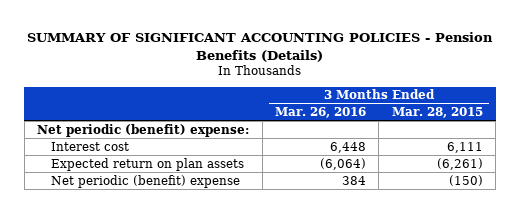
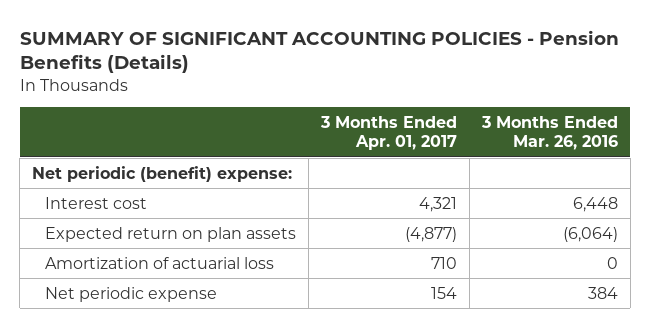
- | 3 Months Ended Mar. 26, 2016 | 3 Months Ended Mar. 28, 2015
+ | 3 Months Ended Apr. 01, 2017 | 3 Months Ended Mar. 26, 2016
- Net periodic (benefit) expense | 384 | (150)
+ Amortization of actuarial loss | 710 | 0
+ Net periodic expense | 154 | 384

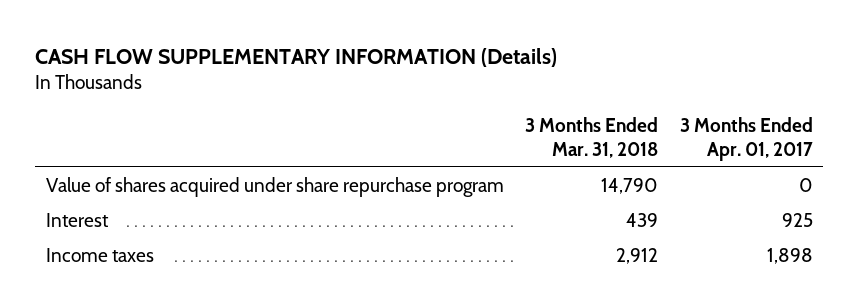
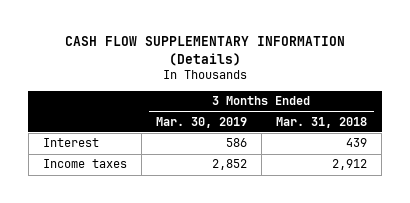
- | 3 Months Ended Mar. 31, 2018 | 3 Months Ended Apr. 01, 2017
+ | 3 Months Ended Mar. 30, 2019 | 3 Months Ended Mar. 31, 2018
- Value of shares acquired under share repurchase program | 14,790 | 0

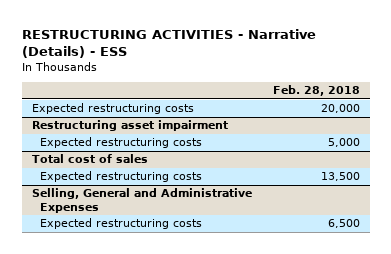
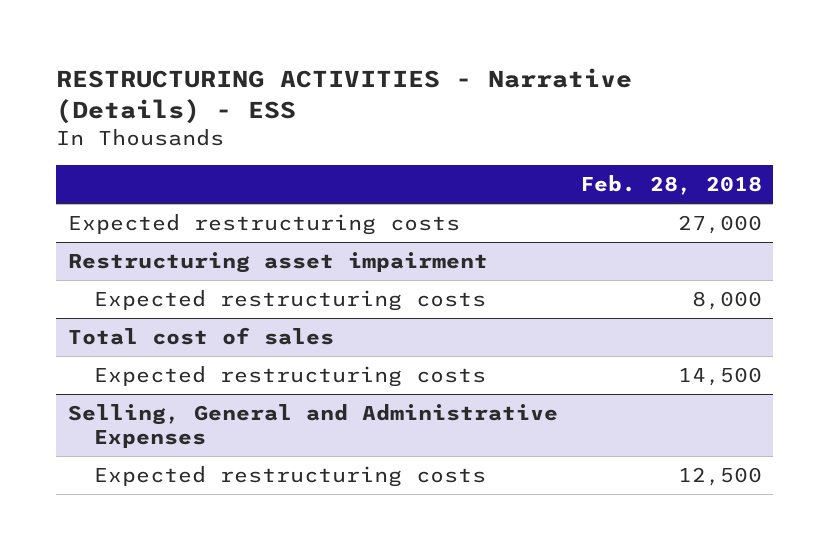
- Expected restructuring costs | 20,000
+ Expected restructuring costs | 27,000
@ Restructuring asset impairment
- Expected restructuring costs | 5,000
+ Expected restructuring costs | 8,000
@ Total cost of sales
- Expected restructuring costs | 13,500
+ Expected restructuring costs | 14,500
@ Selling, General and Administrative Expenses
- Expected restructuring costs | 6,500
+ Expected restructuring costs | 12,500

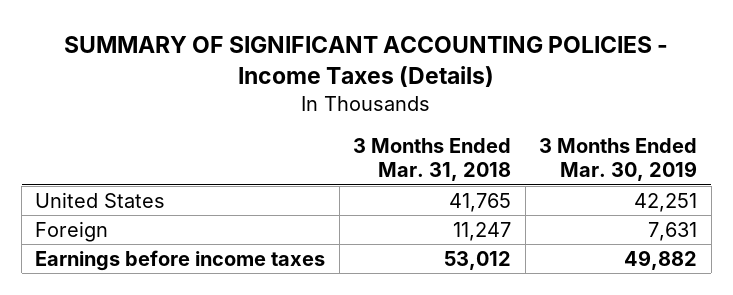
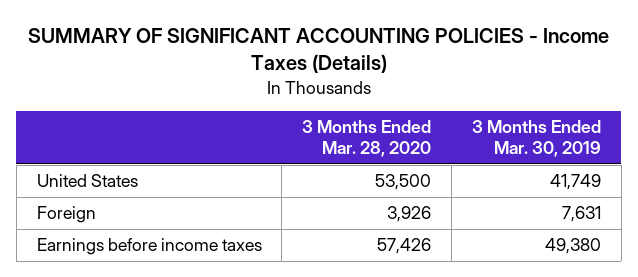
- | 3 Months Ended Mar. 31, 2018 | 3 Months Ended Mar. 30, 2019
+ | 3 Months Ended Mar. 28, 2020 | 3 Months Ended Mar. 30, 2019
- United States | 41,765 | 42,251
+ United States | 53,500 | 41,749
- Earnings before income taxes | 53,012 | 49,882
+ Earnings before income taxes | 57,426 | 49,380

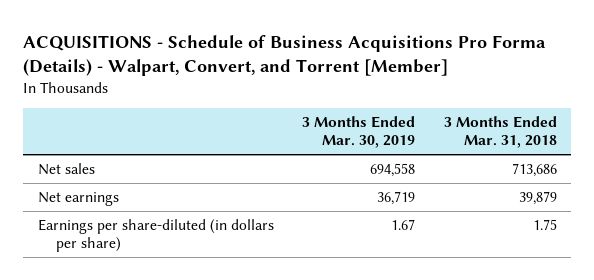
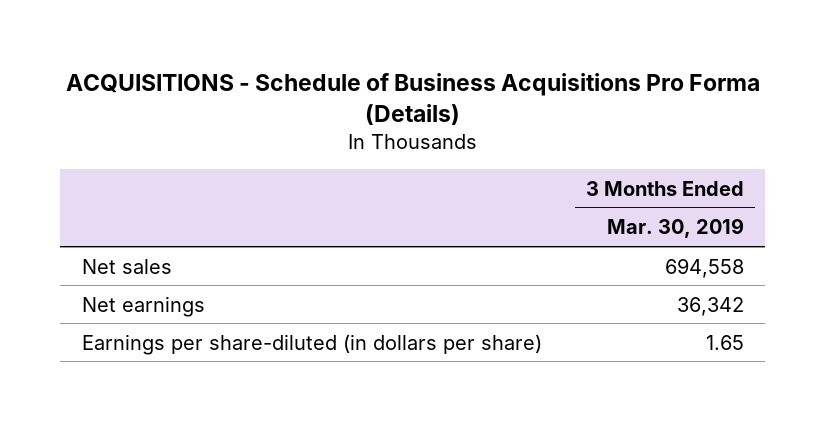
- ACQUISITIONS - Schedule of Business Acquisitions Pro Forma (Details) - Walpart, Convert, and Torrent [Member]
+ ACQUISITIONS - Schedule of Business Acquisitions Pro Forma (Details)
- | 3 Months Ended Mar. 30, 2019 | 3 Months Ended Mar. 31, 2018
+ | 3 Months Ended Mar. 30, 2019
- Net earnings | 36,719 | 39,879
- Earnings per share-diluted (in dollars per share) | 1.67 | 1.75
+ Net earnings | 36,342
+ Earnings per share-diluted (in dollars per share) | 1.65

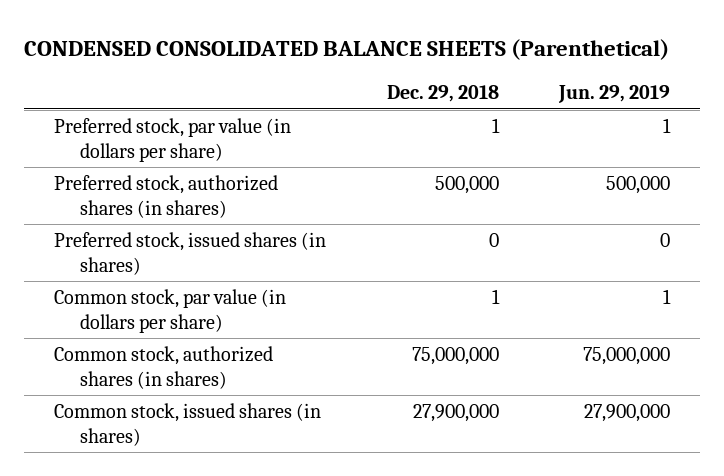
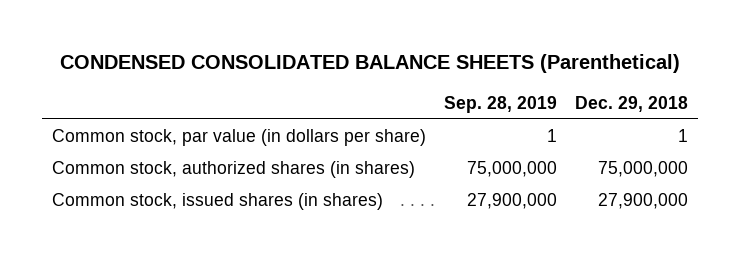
- | Dec. 29, 2018 | Jun. 29, 2019
+ | Sep. 28, 2019 | Dec. 29, 2018
- Preferred stock, par value (in dollars per share) | 1 | 1
- Preferred stock, authorized shares (in shares) | 500,000 | 500,000
- Preferred stock, issued shares (in shares) | 0 | 0

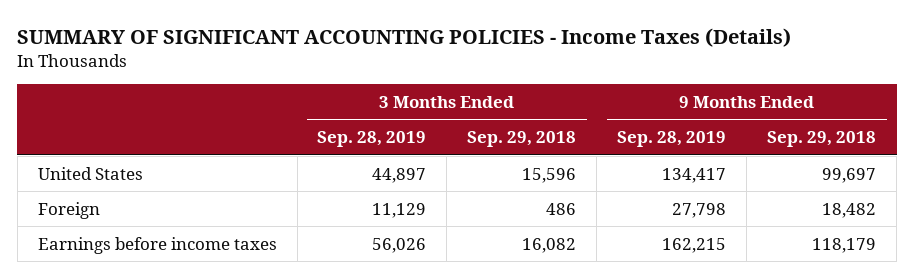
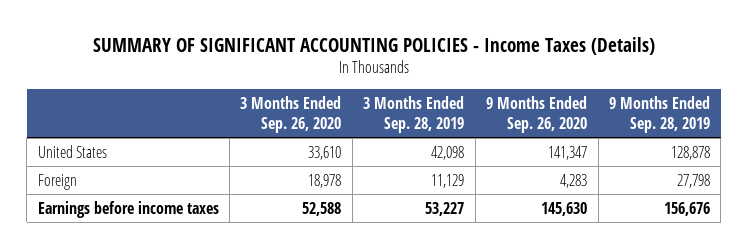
- | 3 Months Ended Sep. 28, 2019 | 3 Months Ended Sep. 29, 2018 | 9 Months Ended Sep. 28, 2019 | 9 Months Ended Sep. 29, 2018
+ | 3 Months Ended Sep. 26, 2020 | 3 Months Ended Sep. 28, 2019 | 9 Months Ended Sep. 26, 2020 | 9 Months Ended Sep. 28, 2019
- United States | 44,897 | 15,596 | 134,417 | 99,697
+ United States | 33,610 | 42,098 | 141,347 | 128,878
- Earnings before income taxes | 56,026 | 16,082 | 162,215 | 118,179
+ Earnings before income taxes | 52,588 | 53,227 | 145,630 | 156,676

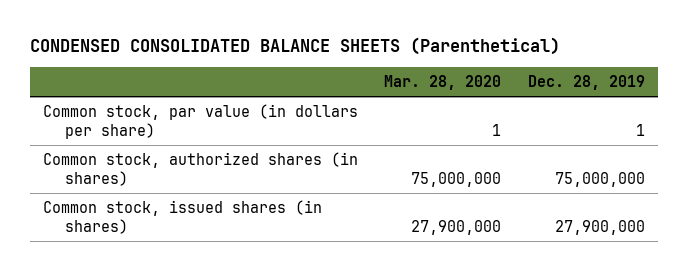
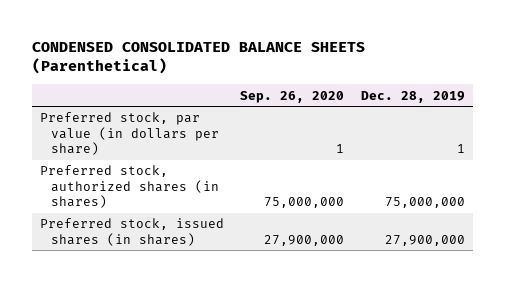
- | Mar. 28, 2020 | Dec. 28, 2019
+ | Sep. 26, 2020 | Dec. 28, 2019
- Common stock, par value (in dollars per share) | 1 | 1
- Common stock, authorized shares (in shares) | 75,000,000 | 75,000,000
- Common stock, issued shares (in shares) | 27,900,000 | 27,900,000
+ Preferred stock, par value (in dollars per share) | 1 | 1
+ Preferred stock, authorized shares (in shares) | 75,000,000 | 75,000,000
+ Preferred stock, issued shares (in shares) | 27,900,000 | 27,900,000

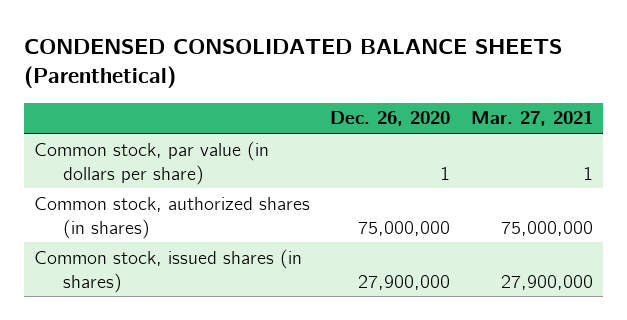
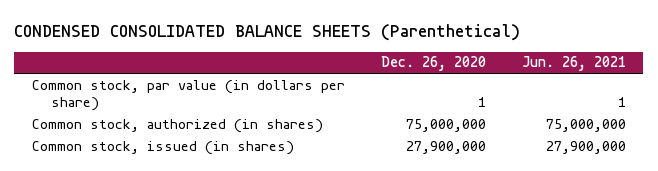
- | Dec. 26, 2020 | Mar. 27, 2021
+ | Dec. 26, 2020 | Jun. 26, 2021
- Common stock, authorized shares (in shares) | 75,000,000 | 75,000,000
- Common stock, issued shares (in shares) | 27,900,000 | 27,900,000
+ Common stock, authorized (in shares) | 75,000,000 | 75,000,000
+ Common stock, issued (in shares) | 27,900,000 | 27,900,000

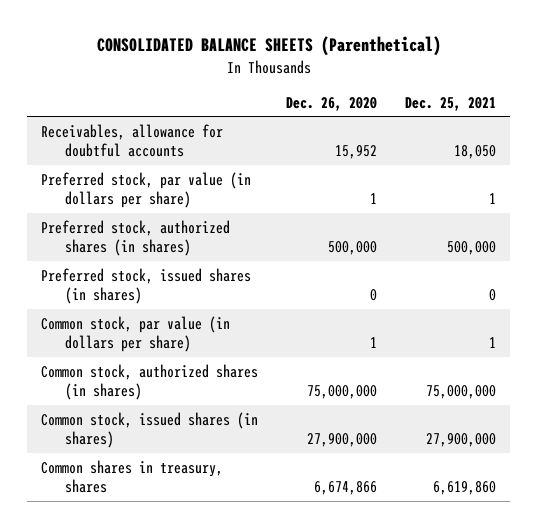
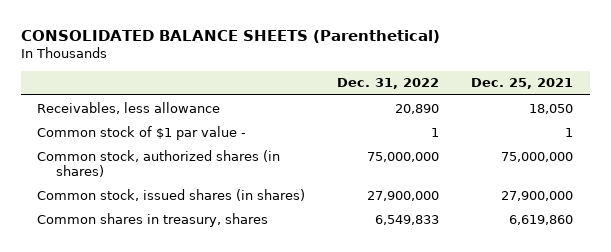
- | Dec. 26, 2020 | Dec. 25, 2021
+ | Dec. 31, 2022 | Dec. 25, 2021
- Receivables, allowance for doubtful accounts | 15,952 | 18,050
- Preferred stock, par value (in dollars per share) | 1 | 1
- Preferred stock, authorized shares (in shares) | 500,000 | 500,000
- Preferred stock, issued shares (in shares) | 0 | 0
- Common stock, par value (in dollars per share) | 1 | 1
+ Receivables, less allowance | 20,890 | 18,050
+ Common stock of $1 par value - | 1 | 1

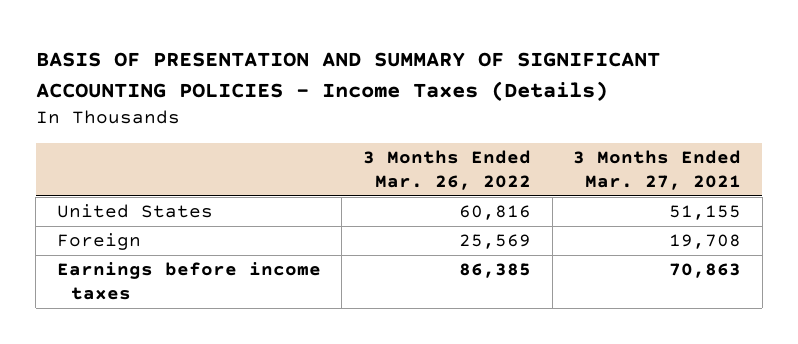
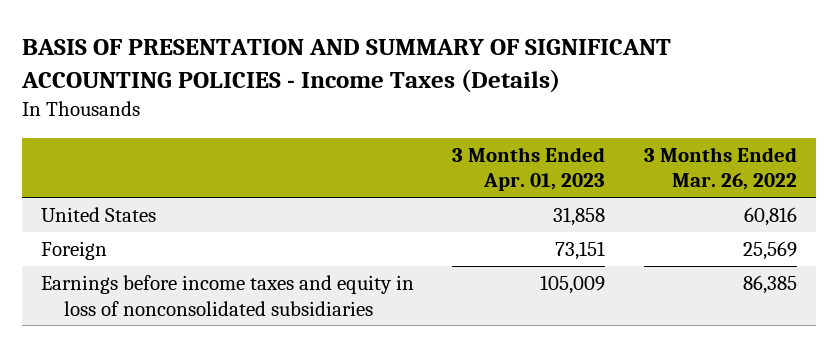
- | 3 Months Ended Mar. 26, 2022 | 3 Months Ended Mar. 27, 2021
+ | 3 Months Ended Apr. 01, 2023 | 3 Months Ended Mar. 26, 2022
- Earnings before income taxes | 86,385 | 70,863
+ Earnings before income taxes and equity in loss of nonconsolidated subsidiaries | 105,009 | 86,385

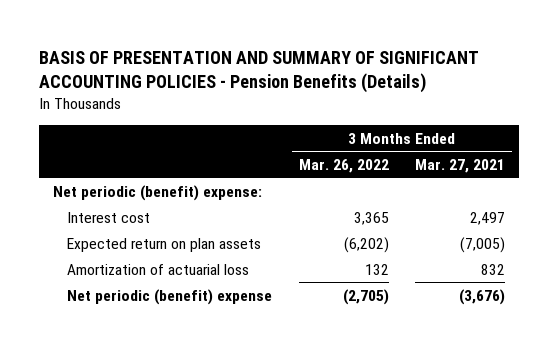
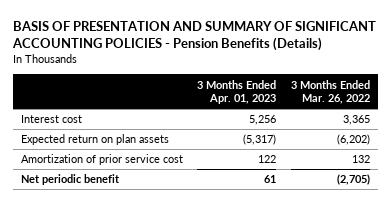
- | 3 Months Ended Mar. 26, 2022 | 3 Months Ended Mar. 27, 2021
+ | 3 Months Ended Apr. 01, 2023 | 3 Months Ended Mar. 26, 2022
- Net periodic (benefit) expense:
- Amortization of actuarial loss | 132 | 832
- Net periodic (benefit) expense | (2,705) | (3,676)
+ Amortization of prior service cost | 122 | 132
+ Net periodic benefit | 61 | (2,705)

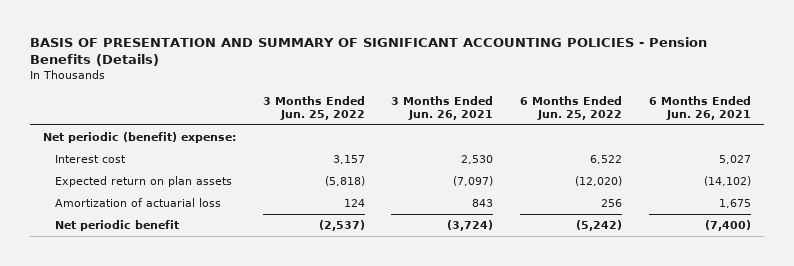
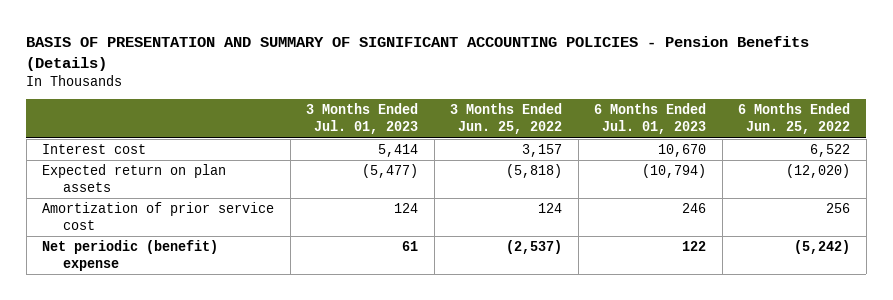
- | 3 Months Ended Jun. 25, 2022 | 3 Months Ended Jun. 26, 2021 | 6 Months Ended Jun. 25, 2022 | 6 Months Ended Jun. 26, 2021
+ | 3 Months Ended Jul. 01, 2023 | 3 Months Ended Jun. 25, 2022 | 6 Months Ended Jul. 01, 2023 | 6 Months Ended Jun. 25, 2022
- Net periodic (benefit) expense:
- Amortization of actuarial loss | 124 | 843 | 256 | 1,675
- Net periodic benefit | (2,537) | (3,724) | (5,242) | (7,400)
+ Amortization of prior service cost | 124 | 124 | 246 | 256
+ Net periodic (benefit) expense | 61 | (2,537) | 122 | (5,242)

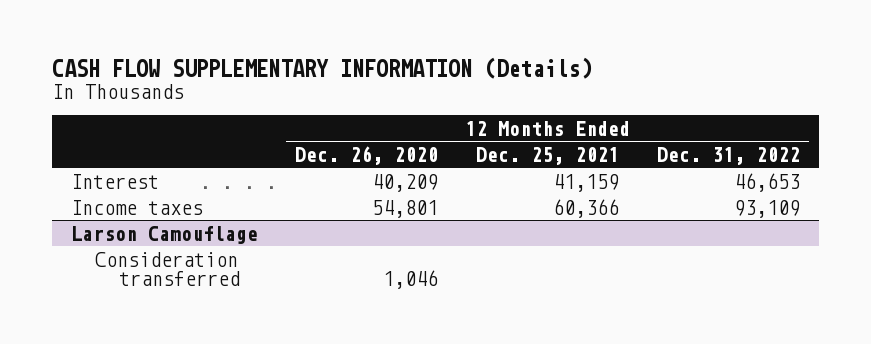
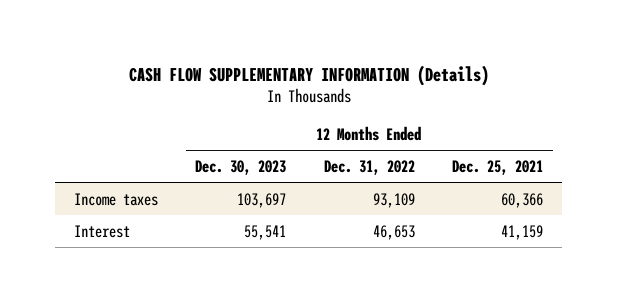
- | 12 Months Ended Dec. 26, 2020 | 12 Months Ended Dec. 25, 2021 | 12 Months Ended Dec. 31, 2022
+ | 12 Months Ended Dec. 30, 2023 | 12 Months Ended Dec. 31, 2022 | 12 Months Ended Dec. 25, 2021
- Larson Camouflage
- Consideration transferred | 1,046 | |
moved down: Interest | 55,541 | 46,653 | 41,159

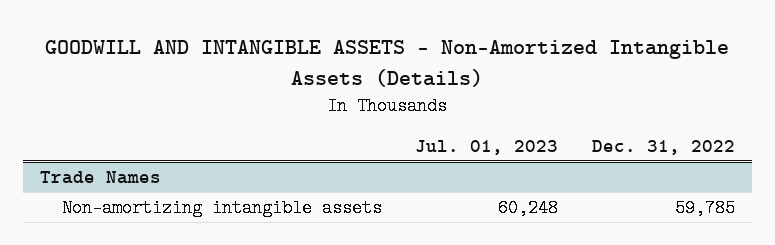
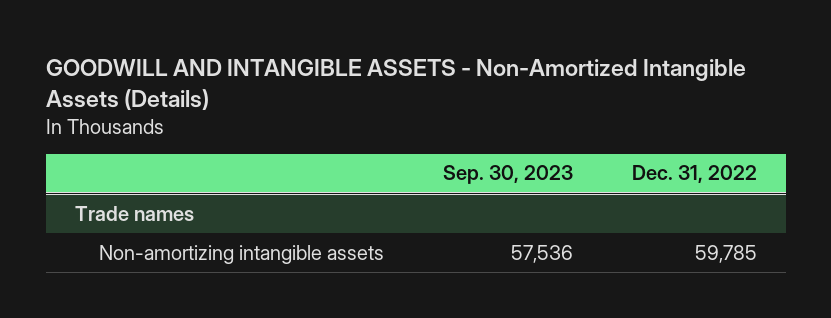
- | Jul. 01, 2023 | Dec. 31, 2022
+ | Sep. 30, 2023 | Dec. 31, 2022
- Trade Names
+ Trade names

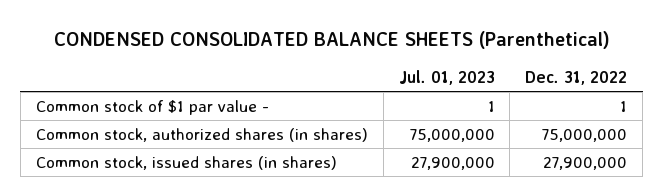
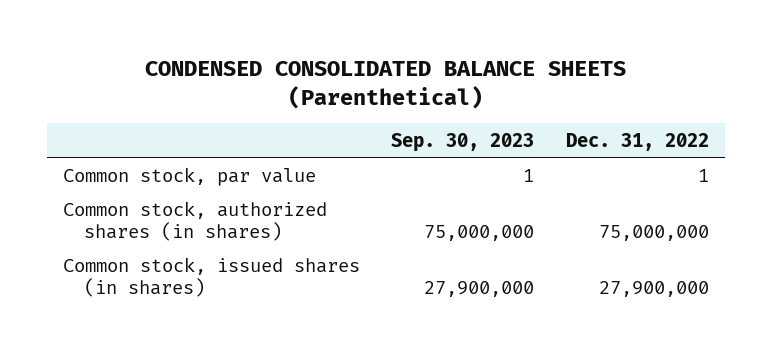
- | Jul. 01, 2023 | Dec. 31, 2022
+ | Sep. 30, 2023 | Dec. 31, 2022
- Common stock of $1 par value - | 1 | 1
+ Common stock, par value | 1 | 1

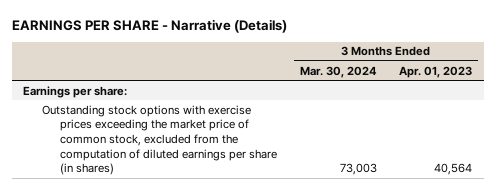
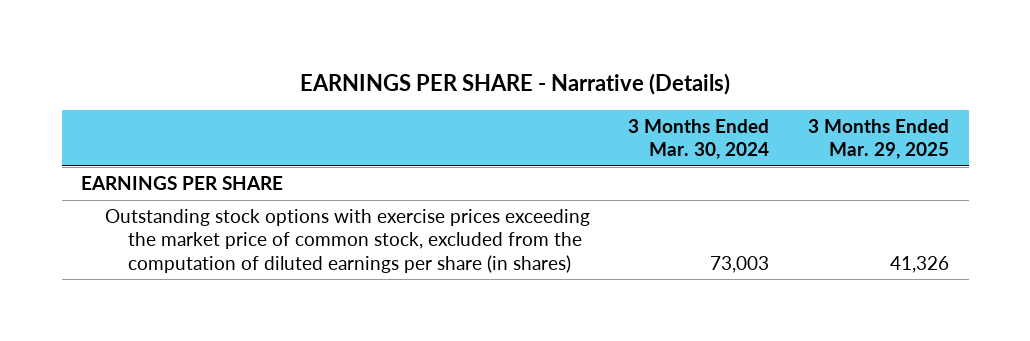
- | 3 Months Ended Mar. 30, 2024 | 3 Months Ended Apr. 01, 2023
+ | 3 Months Ended Mar. 30, 2024 | 3 Months Ended Mar. 29, 2025
- Earnings per share:
+ EARNINGS PER SHARE

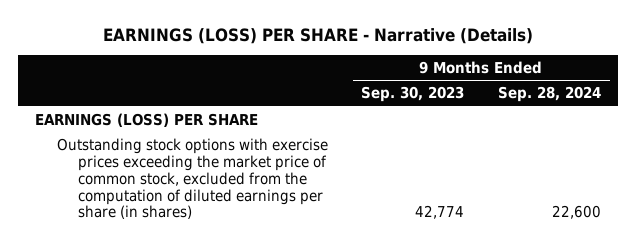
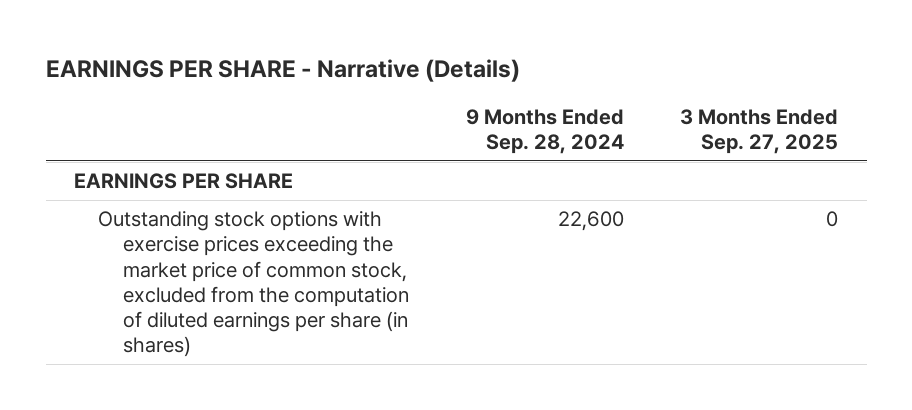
- EARNINGS (LOSS) PER SHARE - Narrative (Details)
+ EARNINGS PER SHARE - Narrative (Details)
- | 9 Months Ended Sep. 30, 2023 | 9 Months Ended Sep. 28, 2024
+ | 9 Months Ended Sep. 28, 2024 | 3 Months Ended Sep. 27, 2025
- EARNINGS (LOSS) PER SHARE
+ EARNINGS PER SHARE

